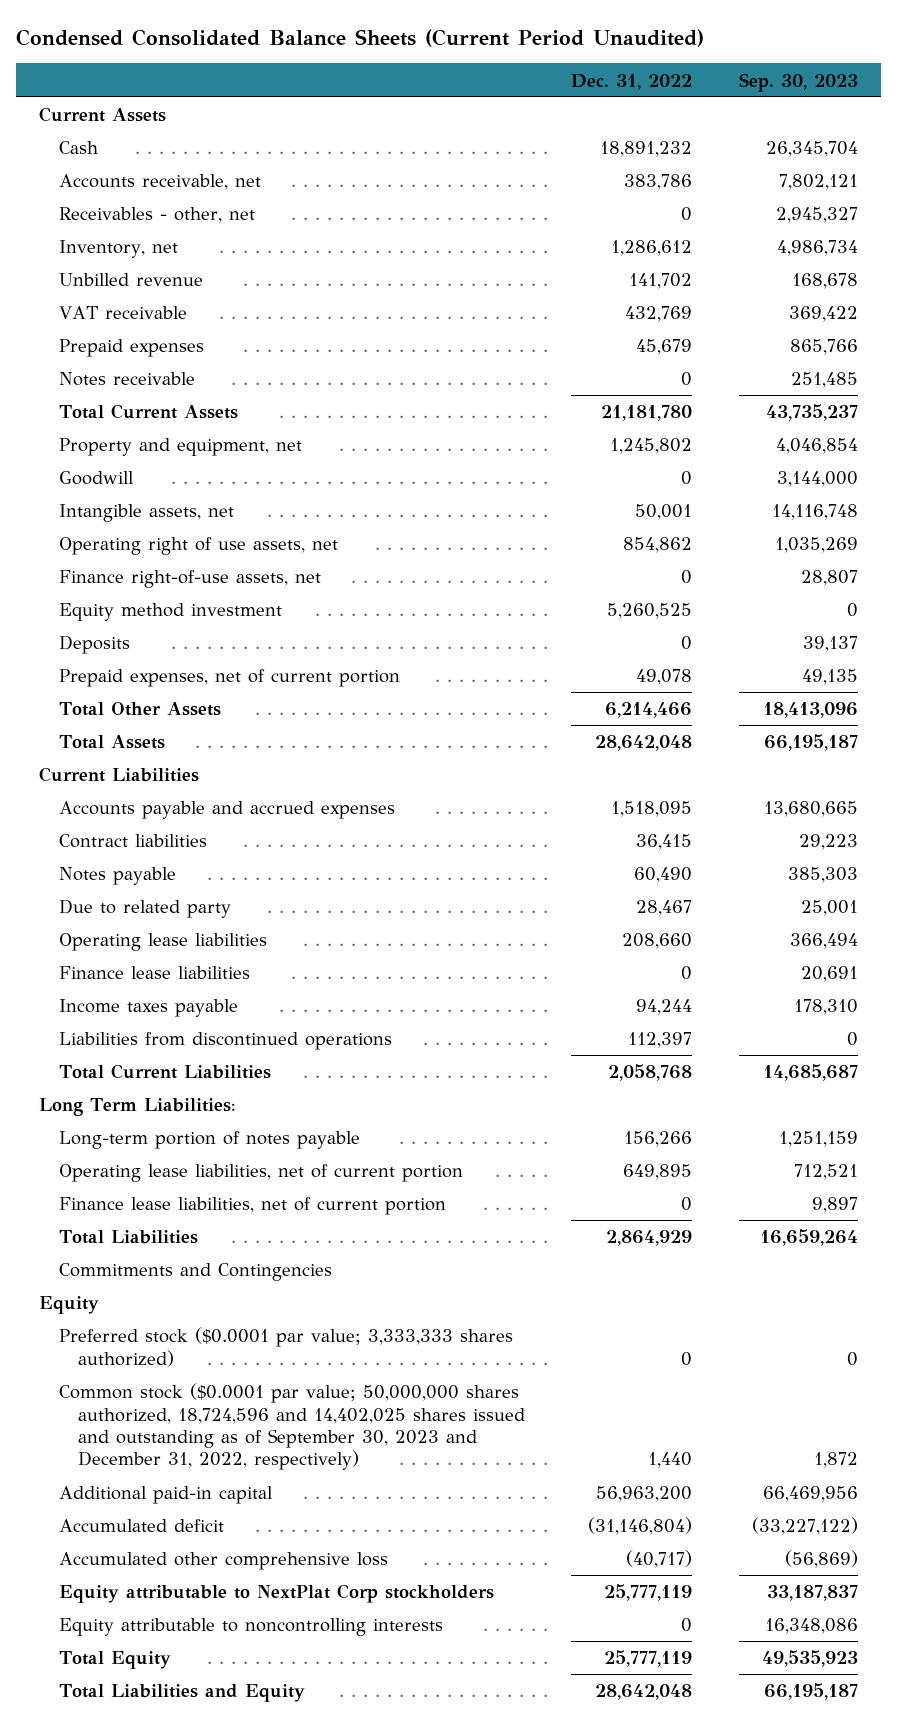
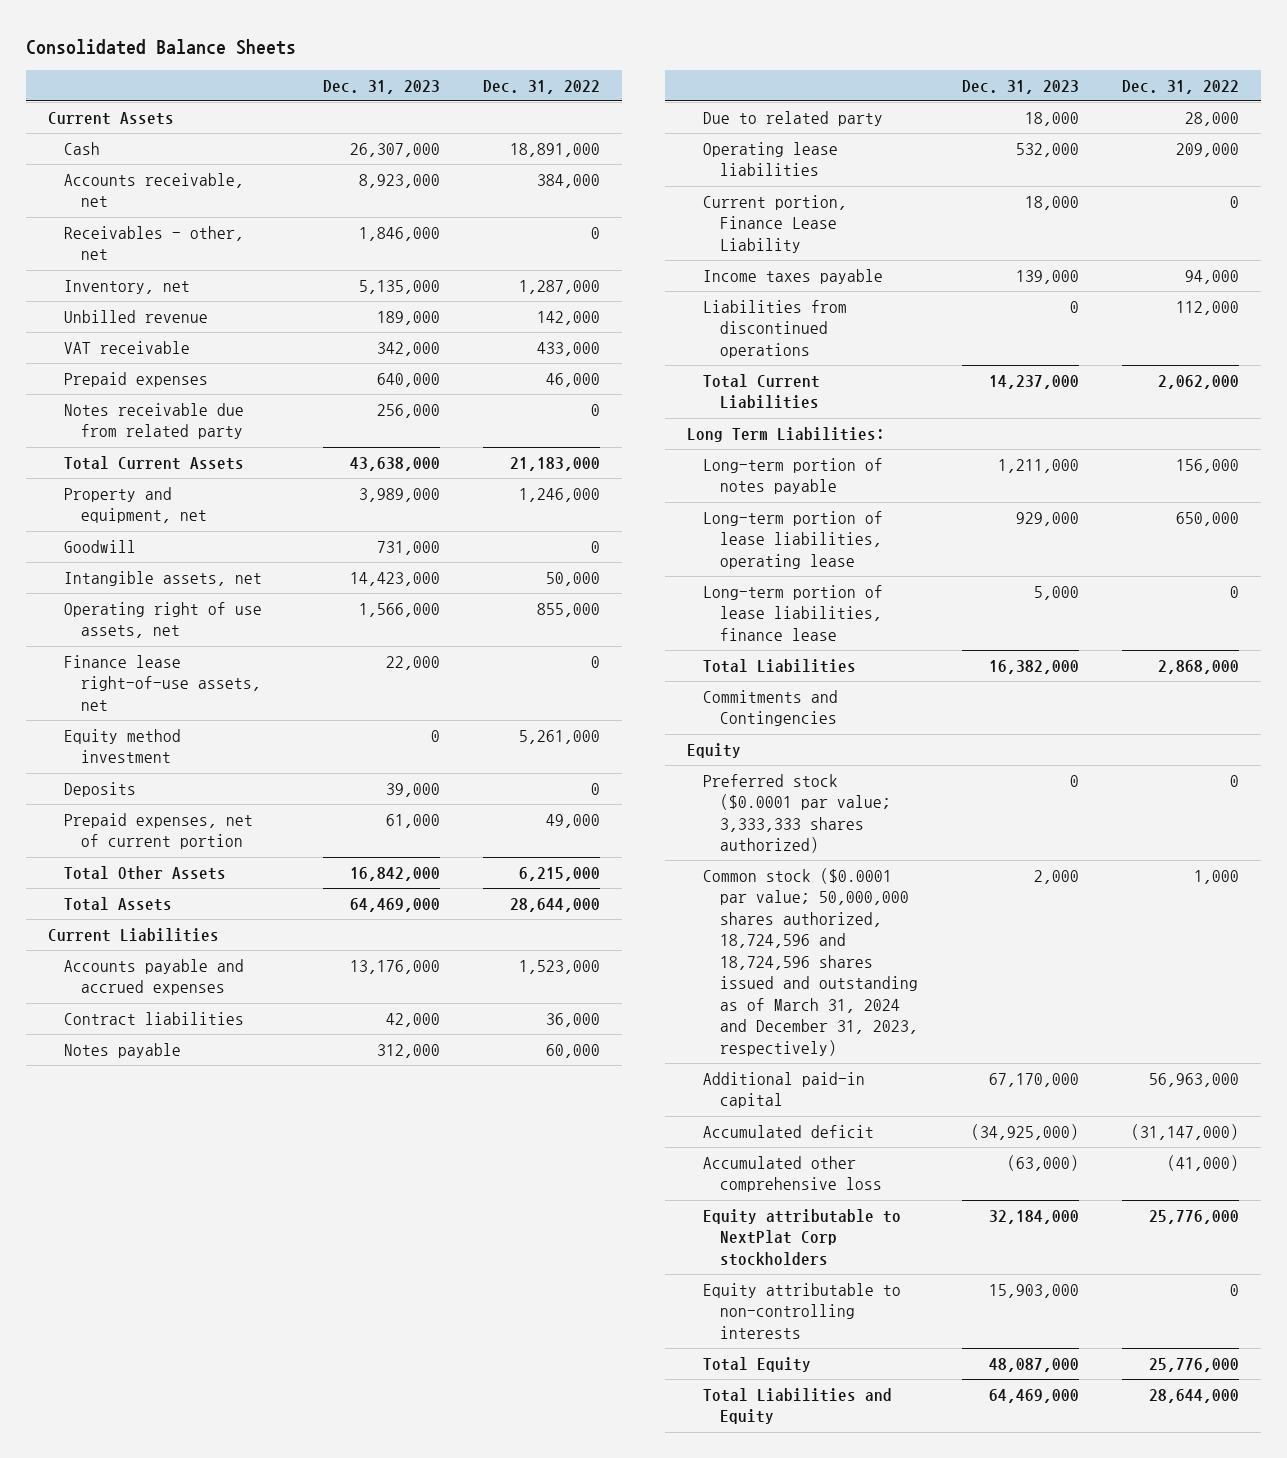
- Condensed Consolidated Balance Sheets (Current Period Unaudited)
+ Consolidated Balance Sheets
- | Dec. 31, 2022 | Sep. 30, 2023
+ | Dec. 31, 2023 | Dec. 31, 2022
- Cash | 18,891,232 | 26,345,704
- Accounts receivable, net | 383,786 | 7,802,121
+ Cash | 26,307,000 | 18,891,000
+ Accounts receivable, net | 8,923,000 | 384,000
- Inventory, net | 1,286,612 | 4,986,734
- Unbilled revenue | 141,702 | 168,678
- VAT receivable | 432,769 | 369,422
- Prepaid expenses | 45,679 | 865,766
- Notes receivable | 0 | 251,485
- Total Current Assets | 21,181,780 | 43,735,237
- Property and equipment, net | 1,245,802 | 4,046,854
+ Inventory, net | 5,135,000 | 1,287,000
+ Unbilled revenue | 189,000 | 142,000
+ VAT receivable | 342,000 | 433,000
+ Prepaid expenses | 640,000 | 46,000
+ Notes receivable due from related party | 256,000 | 0
+ Total Current Assets | 43,638,000 | 21,183,000
+ Property and equipment, net | 3,989,000 | 1,246,000
- Intangible assets, net | 50,001 | 14,116,748
- Operating right of use assets, net | 854,862 | 1,035,269
- Finance right-of-use assets, net | 0 | 28,807
- Equity method investment | 5,260,525 | 0
+ Intangible assets, net | 14,423,000 | 50,000
+ Operating right of use assets, net | 1,566,000 | 855,000
+ Finance lease right-of-use assets, net | 22,000 | 0
+ Equity method investment | 0 | 5,261,000
- Prepaid expenses, net of current portion | 49,078 | 49,135
- Total Other Assets | 6,214,466 | 18,413,096
- Total Assets | 28,642,048 | 66,195,187
+ Prepaid expenses, net of current portion | 61,000 | 49,000
+ Total Other Assets | 16,842,000 | 6,215,000
+ Total Assets | 64,469,000 | 28,644,000
- Accounts payable and accrued expenses | 1,518,095 | 13,680,665
- Contract liabilities | 36,415 | 29,223
- Notes payable | 60,490 | 385,303
- Due to related party | 28,467 | 25,001
- Operating lease liabilities | 208,660 | 366,494
- Finance lease liabilities | 0 | 20,691
- Income taxes payable | 94,244 | 178,310
- Liabilities from discontinued operations | 112,397 | 0
- Total Current Liabilities | 2,058,768 | 14,685,687
+ Accounts payable and accrued expenses | 13,176,000 | 1,523,000
+ Contract liabilities | 42,000 | 36,000
+ Notes payable | 312,000 | 60,000
+ Due to related party | 18,000 | 28,000
+ Operating lease liabilities | 532,000 | 209,000
+ Current portion, Finance Lease Liability | 18,000 | 0
+ Income taxes payable | 139,000 | 94,000
+ Liabilities from discontinued operations | 0 | 112,000
+ Total Current Liabilities | 14,237,000 | 2,062,000
- Long-term portion of notes payable | 156,266 | 1,251,159
- Operating lease liabilities, net of current portion | 649,895 | 712,521
- Finance lease liabilities, net of current portion | 0 | 9,897
- Total Liabilities | 2,864,929 | 16,659,264
+ Long-term portion of notes payable | 1,211,000 | 156,000
+ Long-term portion of lease liabilities, operating lease | 929,000 | 650,000
+ Long-term portion of lease liabilities, finance lease | 5,000 | 0
+ Total Liabilities | 16,382,000 | 2,868,000
- Common stock ($0.0001 par value; 50,000,000 shares authorized, 18,724,596 and 14,402,025 shares issued and outstanding as of September 30, 2023 and December 31, 2022, respectively) | 1,440 | 1,872
- Additional paid-in capital | 56,963,200 | 66,469,956
- Accumulated deficit | (31,146,804) | (33,227,122)
- Accumulated other comprehensive loss | (40,717) | (56,869)
- Equity attributable to NextPlat Corp stockholders | 25,777,119 | 33,187,837
- Equity attributable to noncontrolling interests | 0 | 16,348,086
- Total Equity | 25,777,119 | 49,535,923
- Total Liabilities and Equity | 28,642,048 | 66,195,187
+ Common stock ($0.0001 par value; 50,000,000 shares authorized, 18,724,596 and 18,724,596 shares issued and outstanding as of March 31, 2024 and December 31, 2023, respectively) | 2,000 | 1,000
+ Additional paid-in capital | 67,170,000 | 56,963,000
+ Accumulated deficit | (34,925,000) | (31,147,000)
+ Accumulated other comprehensive loss | (63,000) | (41,000)
+ Equity attributable to NextPlat Corp stockholders | 32,184,000 | 25,776,000
+ Equity attributable to non-controlling interests | 15,903,000 | 0
+ Total Equity | 48,087,000 | 25,776,000
+ Total Liabilities and Equity | 64,469,000 | 28,644,000

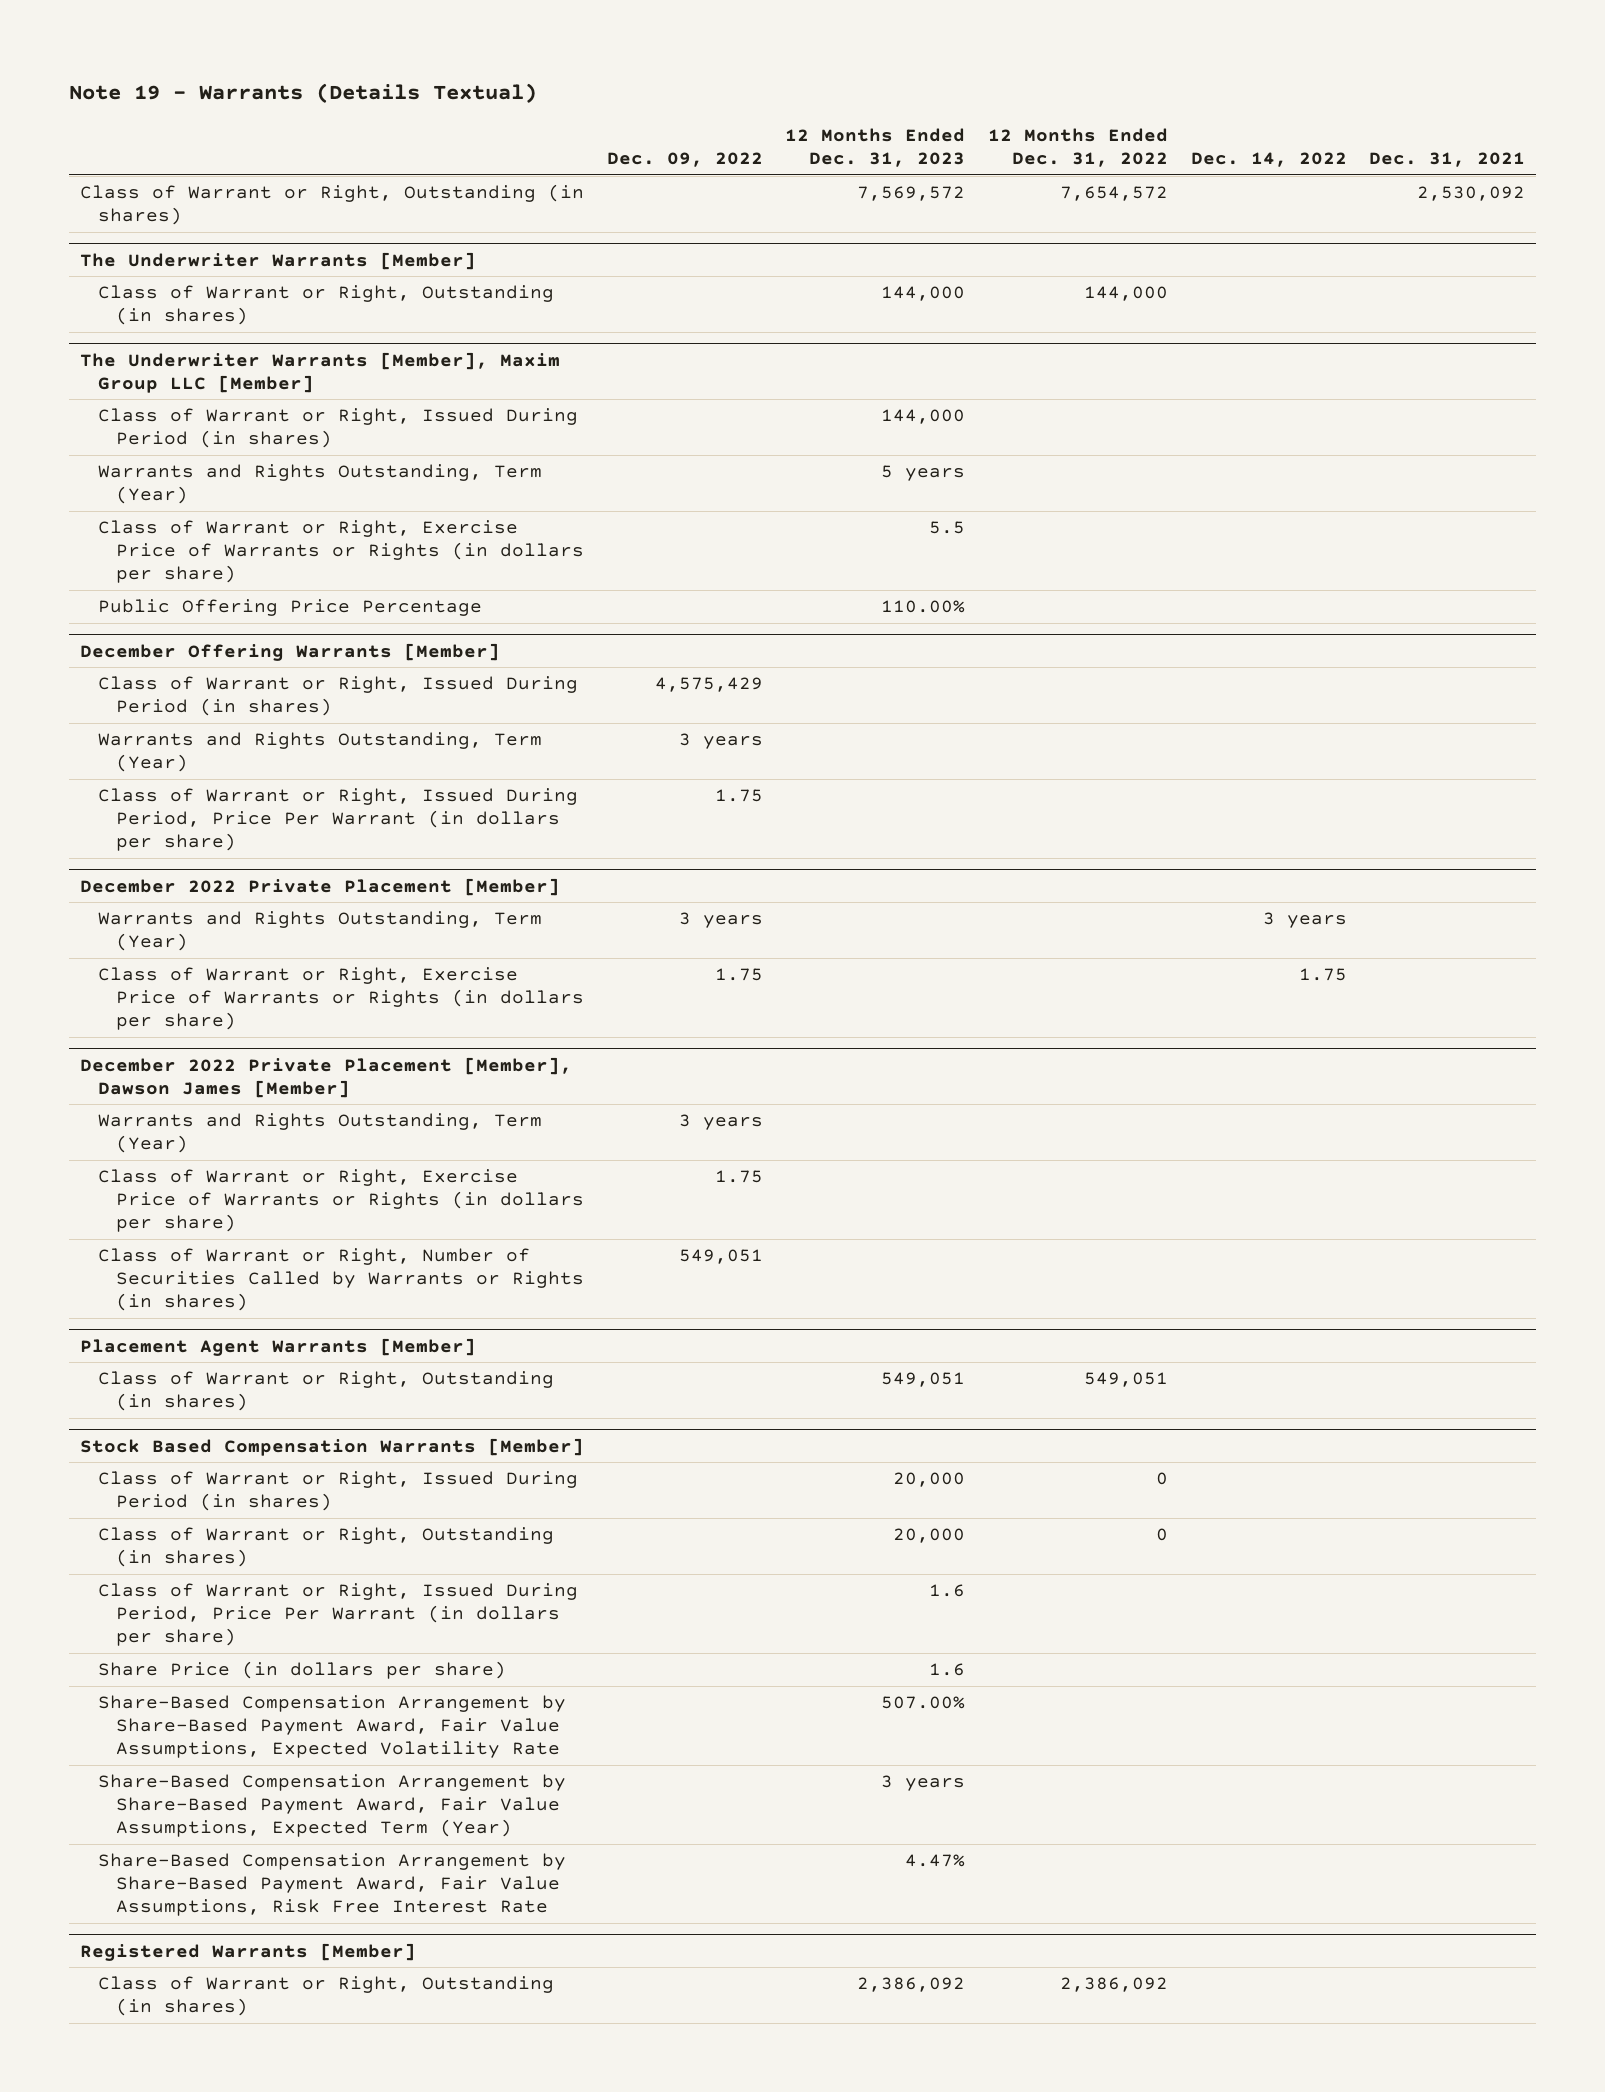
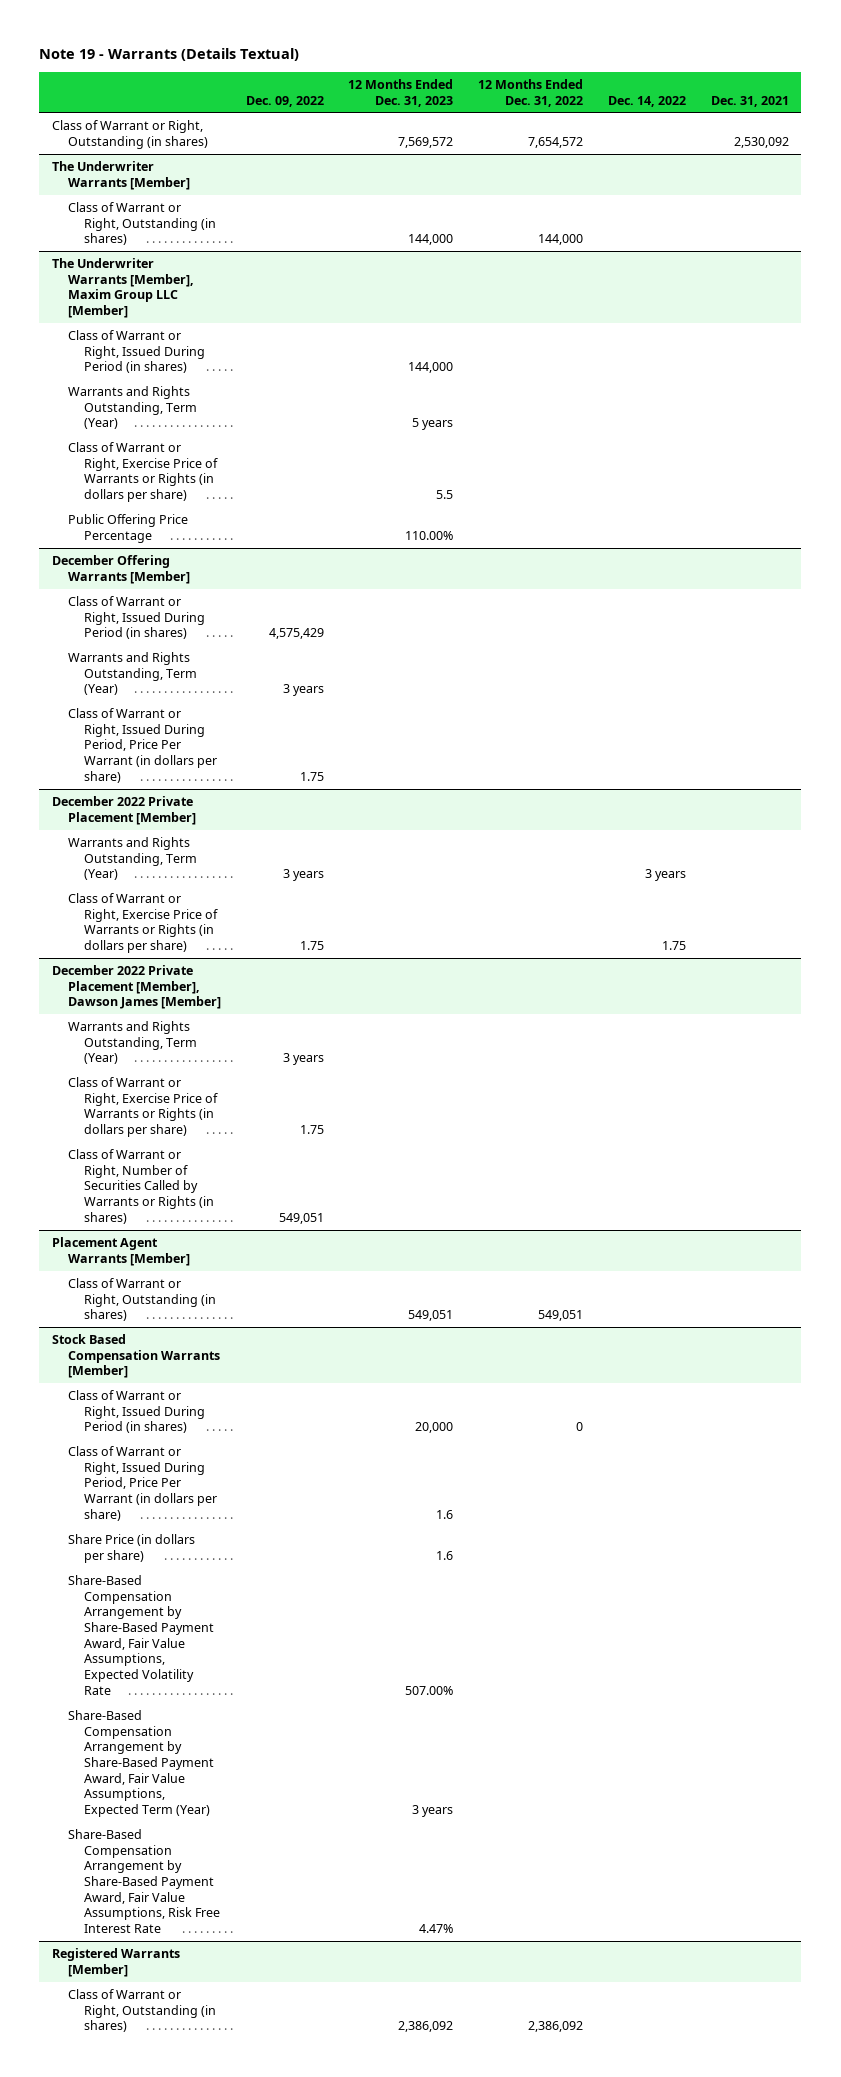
@ Stock Based Compensation Warrants [Member]
- Class of Warrant or Right, Outstanding (in shares) | | 20,000 | 0 | |

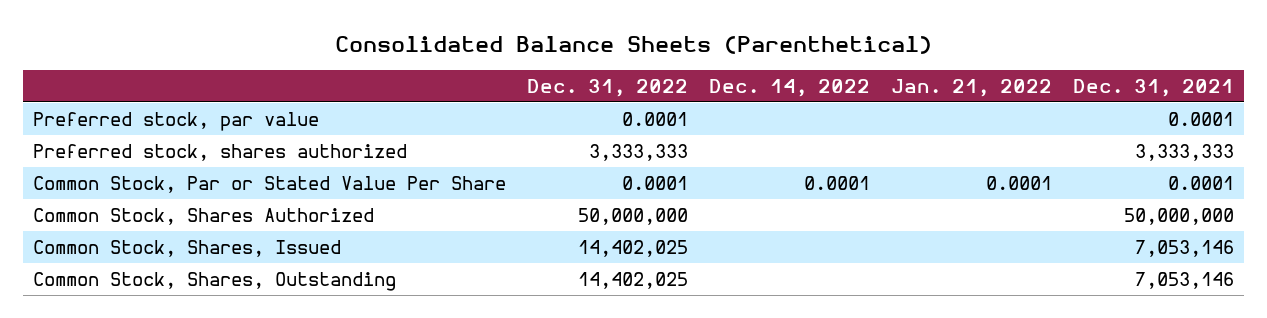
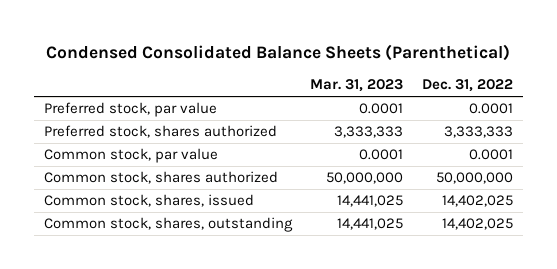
- Consolidated Balance Sheets (Parenthetical)
+ Condensed Consolidated Balance Sheets (Parenthetical)
- | Dec. 31, 2022 | Dec. 14, 2022 | Jan. 21, 2022 | Dec. 31, 2021
+ | Mar. 31, 2023 | Dec. 31, 2022
- Common Stock, Par or Stated Value Per Share | 0.0001 | 0.0001 | 0.0001 | 0.0001
- Common Stock, Shares Authorized | 50,000,000 | | | 50,000,000
- Common Stock, Shares, Issued | 14,402,025 | | | 7,053,146
- Common Stock, Shares, Outstanding | 14,402,025 | | | 7,053,146
+ Common stock, par value | 0.0001 | 0.0001
+ Common stock, shares authorized | 50,000,000 | 50,000,000
+ Common stock, shares, issued | 14,441,025 | 14,402,025
+ Common stock, shares, outstanding | 14,441,025 | 14,402,025

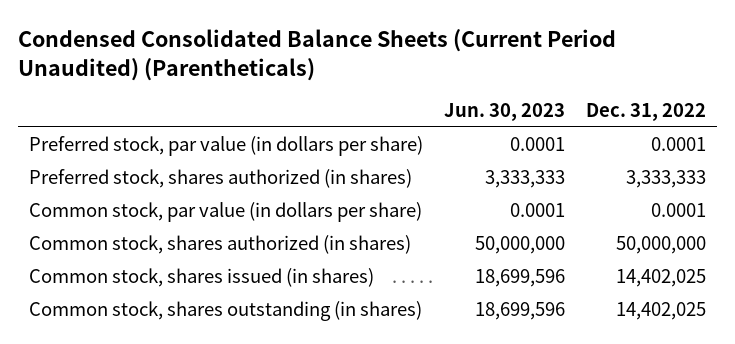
- Condensed Consolidated Balance Sheets (Parenthetical)
+ Condensed Consolidated Balance Sheets (Current Period Unaudited) (Parentheticals)
- | Mar. 31, 2023 | Dec. 31, 2022
+ | Jun. 30, 2023 | Dec. 31, 2022
- Preferred stock, par value | 0.0001 | 0.0001
- Preferred stock, shares authorized | 3,333,333 | 3,333,333
- Common stock, par value | 0.0001 | 0.0001
- Common stock, shares authorized | 50,000,000 | 50,000,000
- Common stock, shares, issued | 14,441,025 | 14,402,025
- Common stock, shares, outstanding | 14,441,025 | 14,402,025
+ Preferred stock, par value (in dollars per share) | 0.0001 | 0.0001
+ Preferred stock, shares authorized (in shares) | 3,333,333 | 3,333,333
+ Common stock, par value (in dollars per share) | 0.0001 | 0.0001
+ Common stock, shares authorized (in shares) | 50,000,000 | 50,000,000
+ Common stock, shares issued (in shares) | 18,699,596 | 14,402,025
+ Common stock, shares outstanding (in shares) | 18,699,596 | 14,402,025

